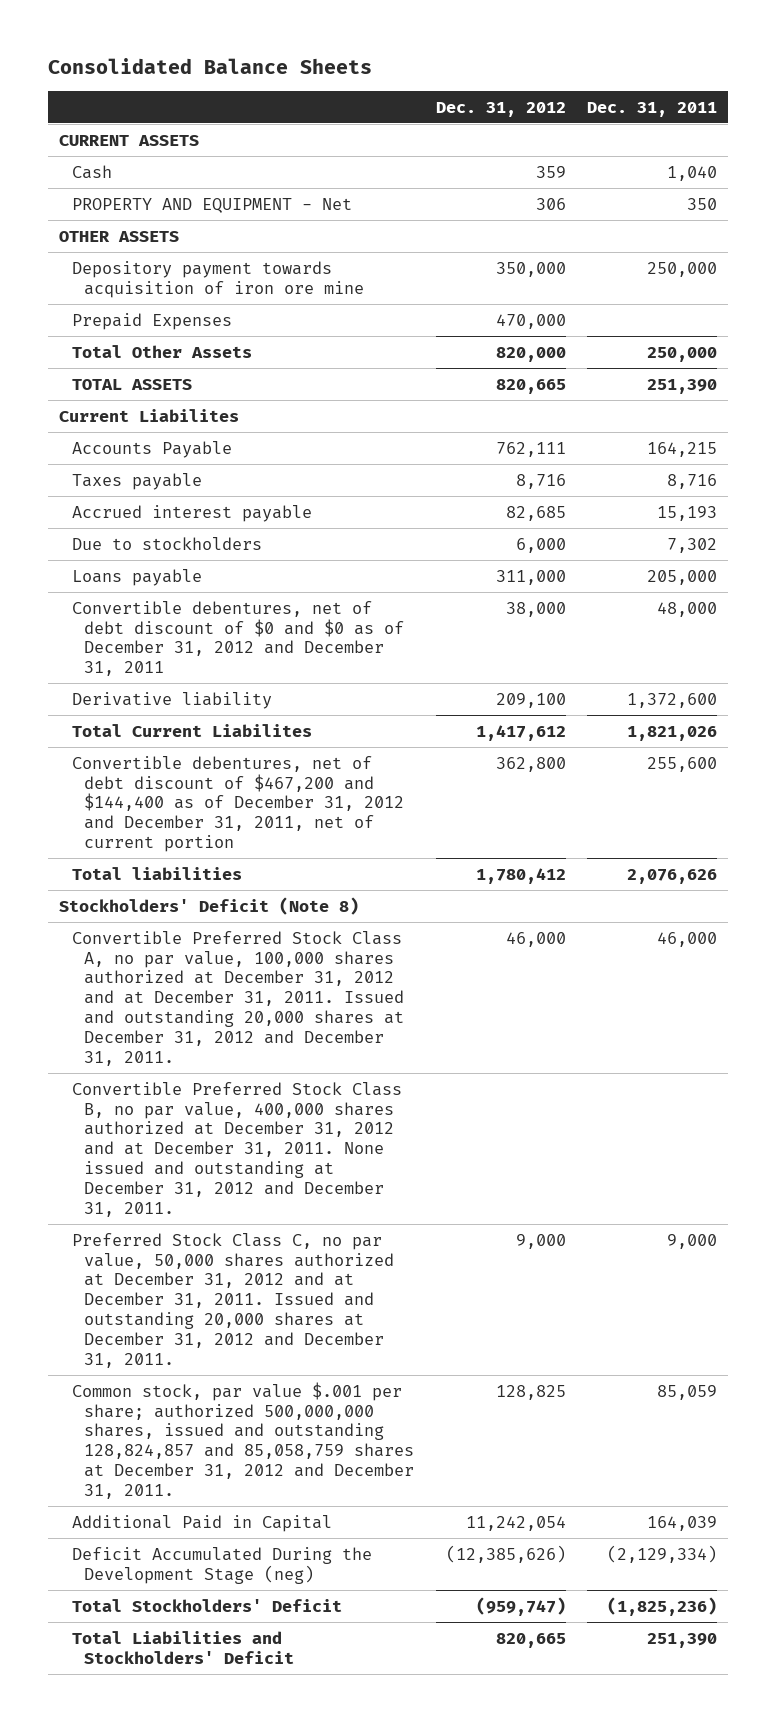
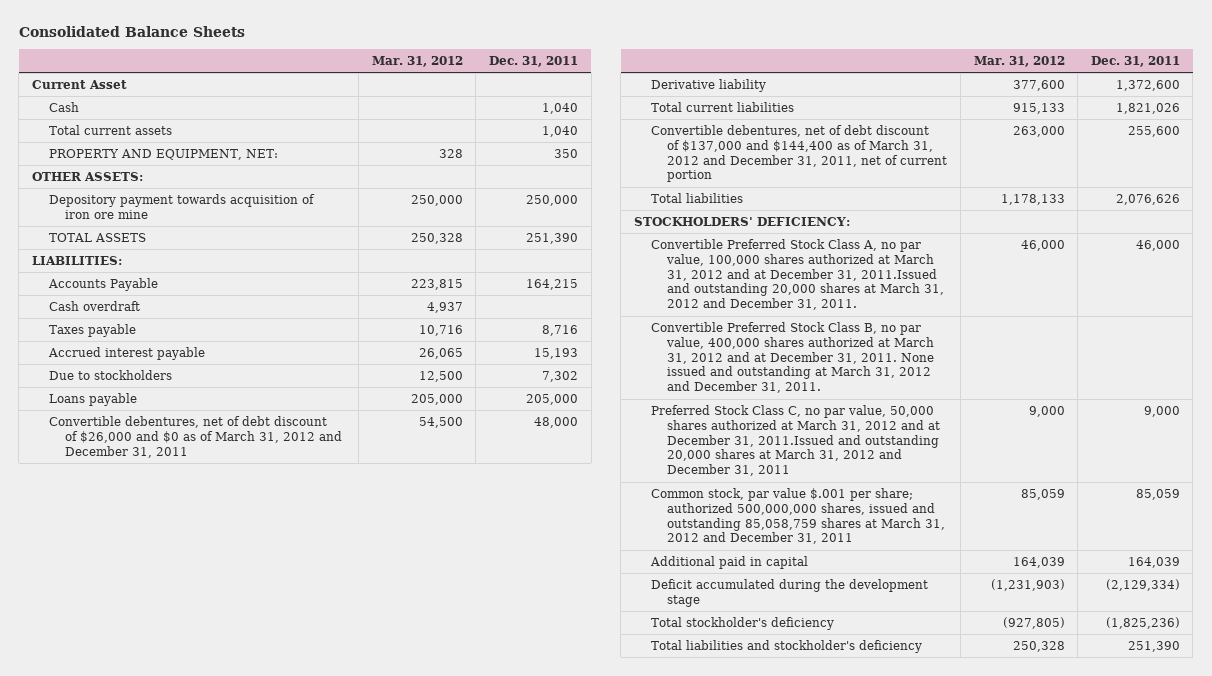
- | Dec. 31, 2012 | Dec. 31, 2011
+ | Mar. 31, 2012 | Dec. 31, 2011
- CURRENT ASSETS
+ Current Asset
- PROPERTY AND EQUIPMENT - Net | 306 | 350
- OTHER ASSETS
+ Total current assets | | 1,040
+ PROPERTY AND EQUIPMENT, NET: | 328 | 350
+ OTHER ASSETS:
- Prepaid Expenses | 470,000 |
- Total Other Assets | 820,000 | 250,000
- Current Liabilites
+ LIABILITIES:
+ Cash overdraft | 4,937 |
- Convertible debentures, net of debt discount of $0 and $0 as of December 31, 2012 and December 31, 2011 | 38,000 | 48,000
+ Convertible debentures, net of debt discount of $26,000 and $0 as of March 31, 2012 and December 31, 2011 | 54,500 | 48,000
- Total Current Liabilites | 1,417,612 | 1,821,026
- Convertible debentures, net of debt discount of $467,200 and $144,400 as of December 31, 2012 and December 31, 2011, net of current portion | 362,800 | 255,600
+ Total current liabilities | 915,133 | 1,821,026
+ Convertible debentures, net of debt discount of $137,000 and $144,400 as of March 31, 2012 and December 31, 2011, net of current portion | 263,000 | 255,600
- Stockholders' Deficit (Note 8)
- Convertible Preferred Stock Class A, no par value, 100,000 shares authorized at December 31, 2012 and at December 31, 2011. Issued and outstanding 20,000 shares at December 31, 2012 and December 31, 2011. | 46,000 | 46,000
- Convertible Preferred Stock Class B, no par value, 400,000 shares authorized at December 31, 2012 and at December 31, 2011. None issued and outstanding at December 31, 2012 and December 31, 2011.
- Preferred Stock Class C, no par value, 50,000 shares authorized at December 31, 2012 and at December 31, 2011. Issued and outstanding 20,000 shares at December 31, 2012 and December 31, 2011. | 9,000 | 9,000
- Common stock, par value $.001 per share; authorized 500,000,000 shares, issued and outstanding 128,824,857 and 85,058,759 shares at December 31, 2012 and December 31, 2011. | 128,825 | 85,059
- Additional Paid in Capital | 11,242,054 | 164,039
- Deficit Accumulated During the Development Stage (neg) | (12,385,626) | (2,129,334)
- Total Stockholders' Deficit | (959,747) | (1,825,236)
- Total Liabilities and Stockholders' Deficit | 820,665 | 251,390
+ STOCKHOLDERS' DEFICIENCY:
+ Convertible Preferred Stock Class A, no par value, 100,000 shares authorized at March 31, 2012 and at December 31, 2011.Issued and outstanding 20,000 shares at March 31, 2012 and December 31, 2011. | 46,000 | 46,000
+ Convertible Preferred Stock Class B, no par value, 400,000 shares authorized at March 31, 2012 and at December 31, 2011. None issued and outstanding at March 31, 2012 and December 31, 2011.
+ Preferred Stock Class C, no par value, 50,000 shares authorized at March 31, 2012 and at December 31, 2011.Issued and outstanding 20,000 shares at March 31, 2012 and December 31, 2011 | 9,000 | 9,000
+ Common stock, par value $.001 per share; authorized 500,000,000 shares, issued and outstanding 85,058,759 shares at March 31, 2012 and December 31, 2011 | 85,059 | 85,059
+ Additional paid in capital | 164,039 | 164,039
+ Deficit accumulated during the development stage | (1,231,903) | (2,129,334)
+ Total stockholder's deficiency | (927,805) | (1,825,236)
+ Total liabilities and stockholder's deficiency | 250,328 | 251,390

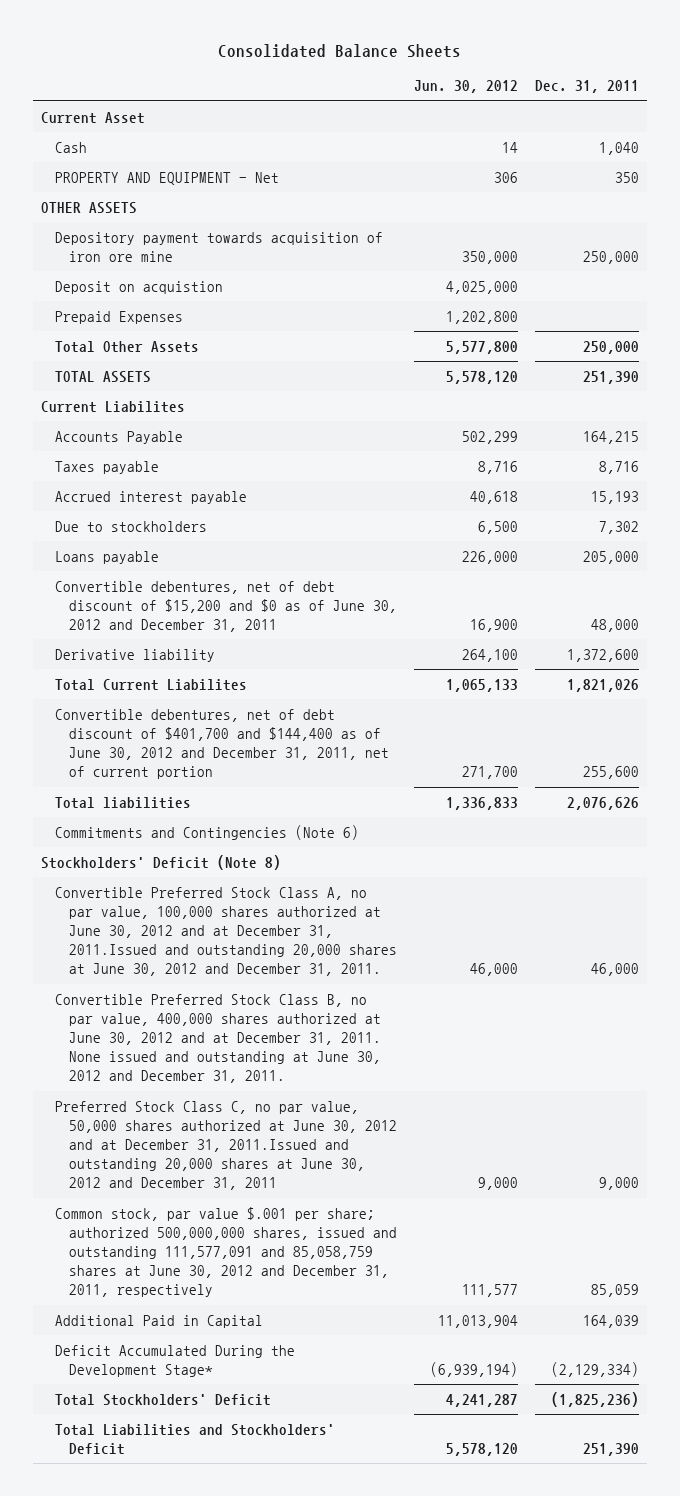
- | Mar. 31, 2012 | Dec. 31, 2011
+ | Jun. 30, 2012 | Dec. 31, 2011
- Total current assets | | 1,040
- PROPERTY AND EQUIPMENT, NET: | 328 | 350
- OTHER ASSETS:
+ PROPERTY AND EQUIPMENT - Net | 306 | 350
+ OTHER ASSETS
+ Deposit on acquistion | 4,025,000 |
+ Prepaid Expenses | 1,202,800 |
+ Total Other Assets | 5,577,800 | 250,000
- LIABILITIES:
+ Current Liabilites
- Cash overdraft | 4,937 |
- Convertible debentures, net of debt discount of $26,000 and $0 as of March 31, 2012 and December 31, 2011 | 54,500 | 48,000
+ Convertible debentures, net of debt discount of $15,200 and $0 as of June 30, 2012 and December 31, 2011 | 16,900 | 48,000
- Total current liabilities | 915,133 | 1,821,026
- Convertible debentures, net of debt discount of $137,000 and $144,400 as of March 31, 2012 and December 31, 2011, net of current portion | 263,000 | 255,600
+ Total Current Liabilites | 1,065,133 | 1,821,026
+ Convertible debentures, net of debt discount of $401,700 and $144,400 as of June 30, 2012 and December 31, 2011, net of current portion | 271,700 | 255,600
- STOCKHOLDERS' DEFICIENCY:
- Convertible Preferred Stock Class A, no par value, 100,000 shares authorized at March 31, 2012 and at December 31, 2011.Issued and outstanding 20,000 shares at March 31, 2012 and December 31, 2011. | 46,000 | 46,000
- Convertible Preferred Stock Class B, no par value, 400,000 shares authorized at March 31, 2012 and at December 31, 2011. None issued and outstanding at March 31, 2012 and December 31, 2011.
- Preferred Stock Class C, no par value, 50,000 shares authorized at March 31, 2012 and at December 31, 2011.Issued and outstanding 20,000 shares at March 31, 2012 and December 31, 2011 | 9,000 | 9,000
- Common stock, par value $.001 per share; authorized 500,000,000 shares, issued and outstanding 85,058,759 shares at March 31, 2012 and December 31, 2011 | 85,059 | 85,059
- Additional paid in capital | 164,039 | 164,039
- Deficit accumulated during the development stage | (1,231,903) | (2,129,334)
- Total stockholder's deficiency | (927,805) | (1,825,236)
- Total liabilities and stockholder's deficiency | 250,328 | 251,390
+ Commitments and Contingencies (Note 6)
+ Stockholders' Deficit (Note 8)
+ Convertible Preferred Stock Class A, no par value, 100,000 shares authorized at June 30, 2012 and at December 31, 2011.Issued and outstanding 20,000 shares at June 30, 2012 and December 31, 2011. | 46,000 | 46,000
+ Convertible Preferred Stock Class B, no par value, 400,000 shares authorized at June 30, 2012 and at December 31, 2011. None issued and outstanding at June 30, 2012 and December 31, 2011.
+ Preferred Stock Class C, no par value, 50,000 shares authorized at June 30, 2012 and at December 31, 2011.Issued and outstanding 20,000 shares at June 30, 2012 and December 31, 2011 | 9,000 | 9,000
+ Common stock, par value $.001 per share; authorized 500,000,000 shares, issued and outstanding 111,577,091 and 85,058,759 shares at June 30, 2012 and December 31, 2011, respectively | 111,577 | 85,059
+ Additional Paid in Capital | 11,013,904 | 164,039
+ Deficit Accumulated During the Development Stage* | (6,939,194) | (2,129,334)
+ Total Stockholders' Deficit | 4,241,287 | (1,825,236)
+ Total Liabilities and Stockholders' Deficit | 5,578,120 | 251,390

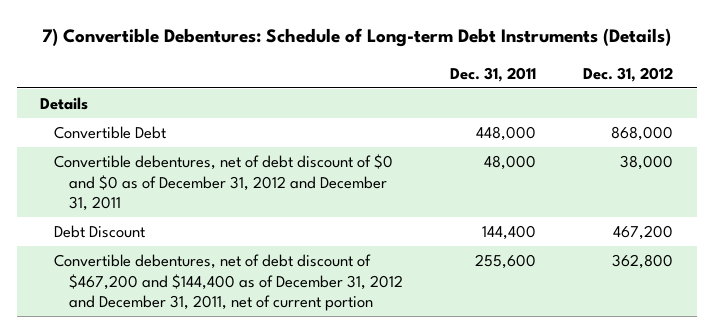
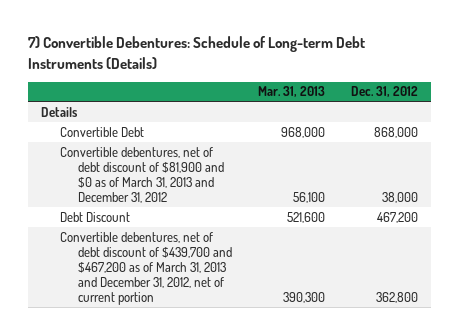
- | Dec. 31, 2011 | Dec. 31, 2012
+ | Mar. 31, 2013 | Dec. 31, 2012
- Convertible debentures, net of debt discount of $0 and $0 as of December 31, 2012 and December 31, 2011 | 48,000 | 38,000
+ Convertible debentures, net of debt discount of $81,900 and $0 as of March 31, 2013 and December 31, 2012 | 56,100 | 38,000
- Convertible debentures, net of debt discount of $467,200 and $144,400 as of December 31, 2012 and December 31, 2011, net of current portion | 255,600 | 362,800
+ Convertible debentures, net of debt discount of $439,700 and $467,200 as of March 31, 2013 and December 31, 2012, net of current portion | 390,300 | 362,800

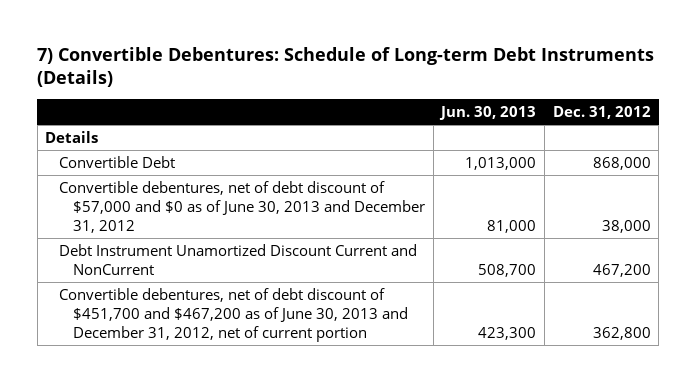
- | Mar. 31, 2013 | Dec. 31, 2012
+ | Jun. 30, 2013 | Dec. 31, 2012
- Convertible debentures, net of debt discount of $81,900 and $0 as of March 31, 2013 and December 31, 2012 | 56,100 | 38,000
- Debt Discount | 521,600 | 467,200
- Convertible debentures, net of debt discount of $439,700 and $467,200 as of March 31, 2013 and December 31, 2012, net of current portion | 390,300 | 362,800
+ Convertible debentures, net of debt discount of $57,000 and $0 as of June 30, 2013 and December 31, 2012 | 81,000 | 38,000
+ Debt Instrument Unamortized Discount Current and NonCurrent | 508,700 | 467,200
+ Convertible debentures, net of debt discount of $451,700 and $467,200 as of June 30, 2013 and December 31, 2012, net of current portion | 423,300 | 362,800

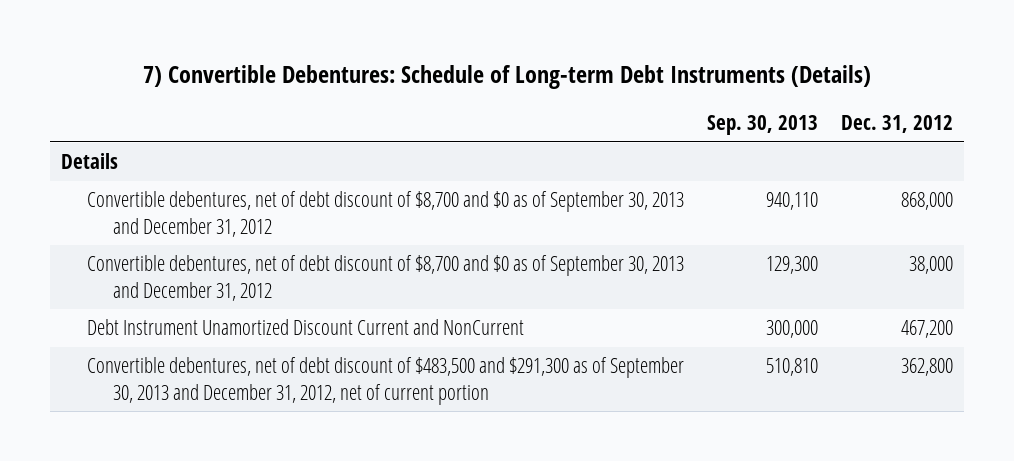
- | Jun. 30, 2013 | Dec. 31, 2012
+ | Sep. 30, 2013 | Dec. 31, 2012
- Convertible Debt | 1,013,000 | 868,000
- Convertible debentures, net of debt discount of $57,000 and $0 as of June 30, 2013 and December 31, 2012 | 81,000 | 38,000
+ Convertible debentures, net of debt discount of $8,700 and $0 as of September 30, 2013 and December 31, 2012 | 940,110 | 868,000
+ Convertible debentures, net of debt discount of $8,700 and $0 as of September 30, 2013 and December 31, 2012 | 129,300 | 38,000
- Convertible debentures, net of debt discount of $451,700 and $467,200 as of June 30, 2013 and December 31, 2012, net of current portion | 423,300 | 362,800
+ Convertible debentures, net of debt discount of $483,500 and $291,300 as of September 30, 2013 and December 31, 2012, net of current portion | 510,810 | 362,800

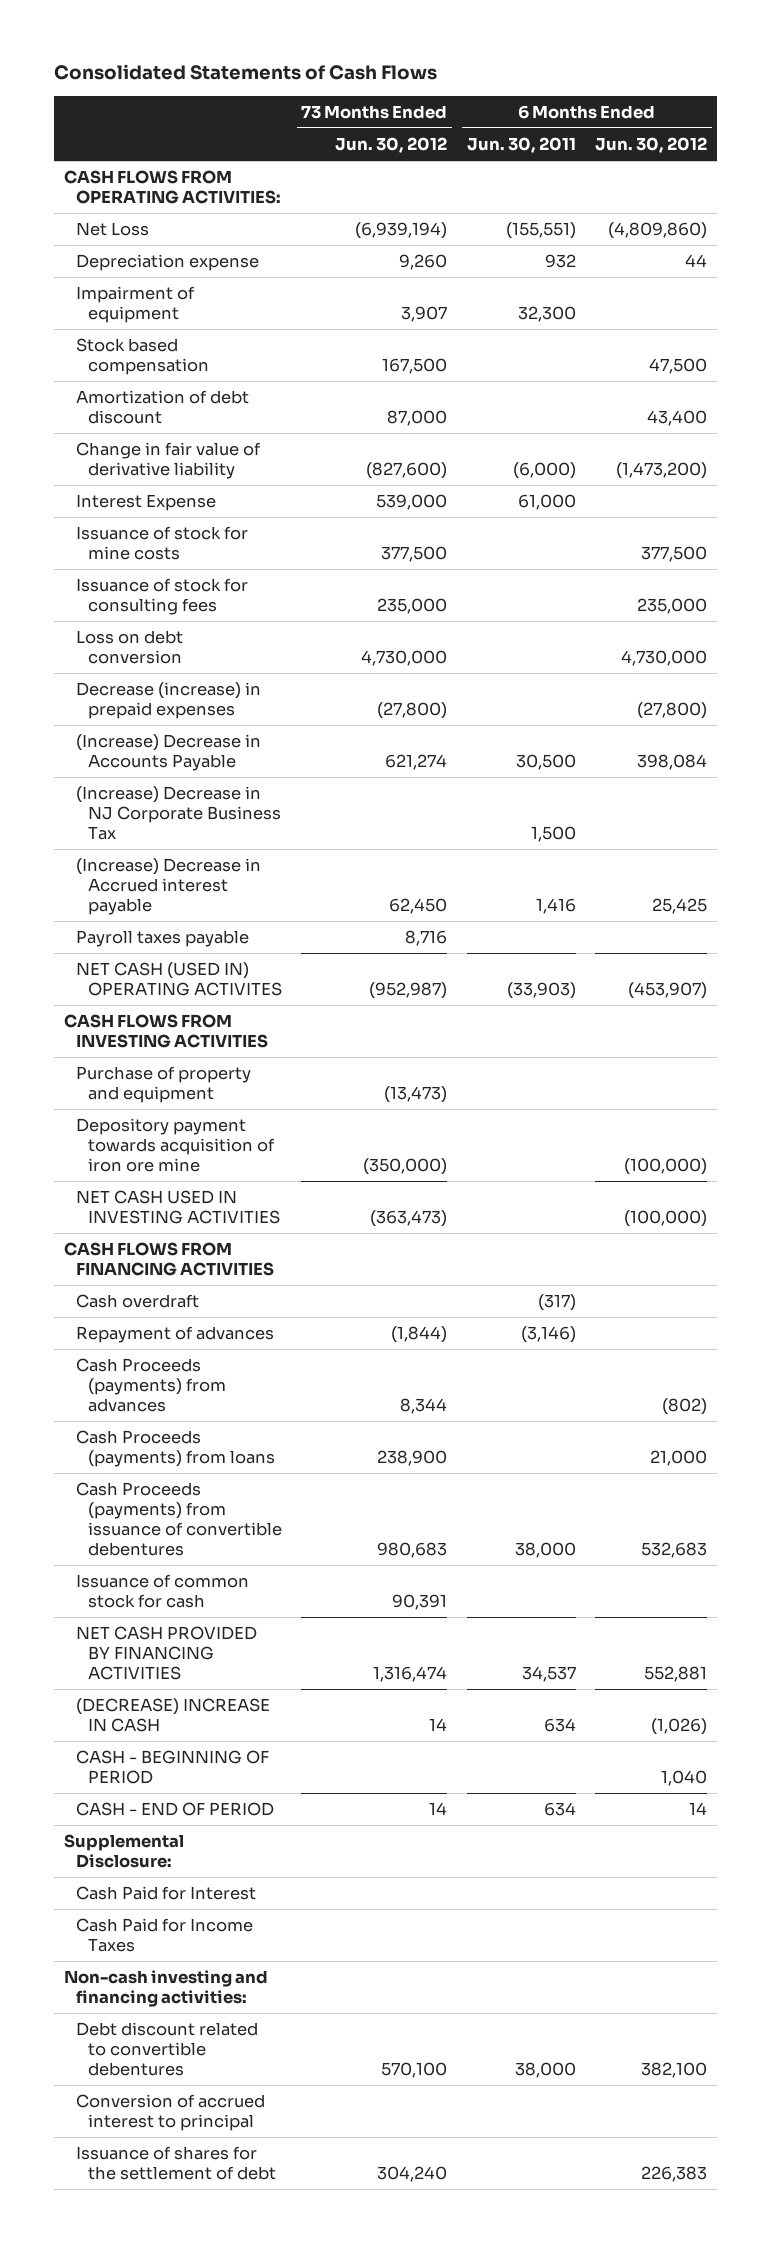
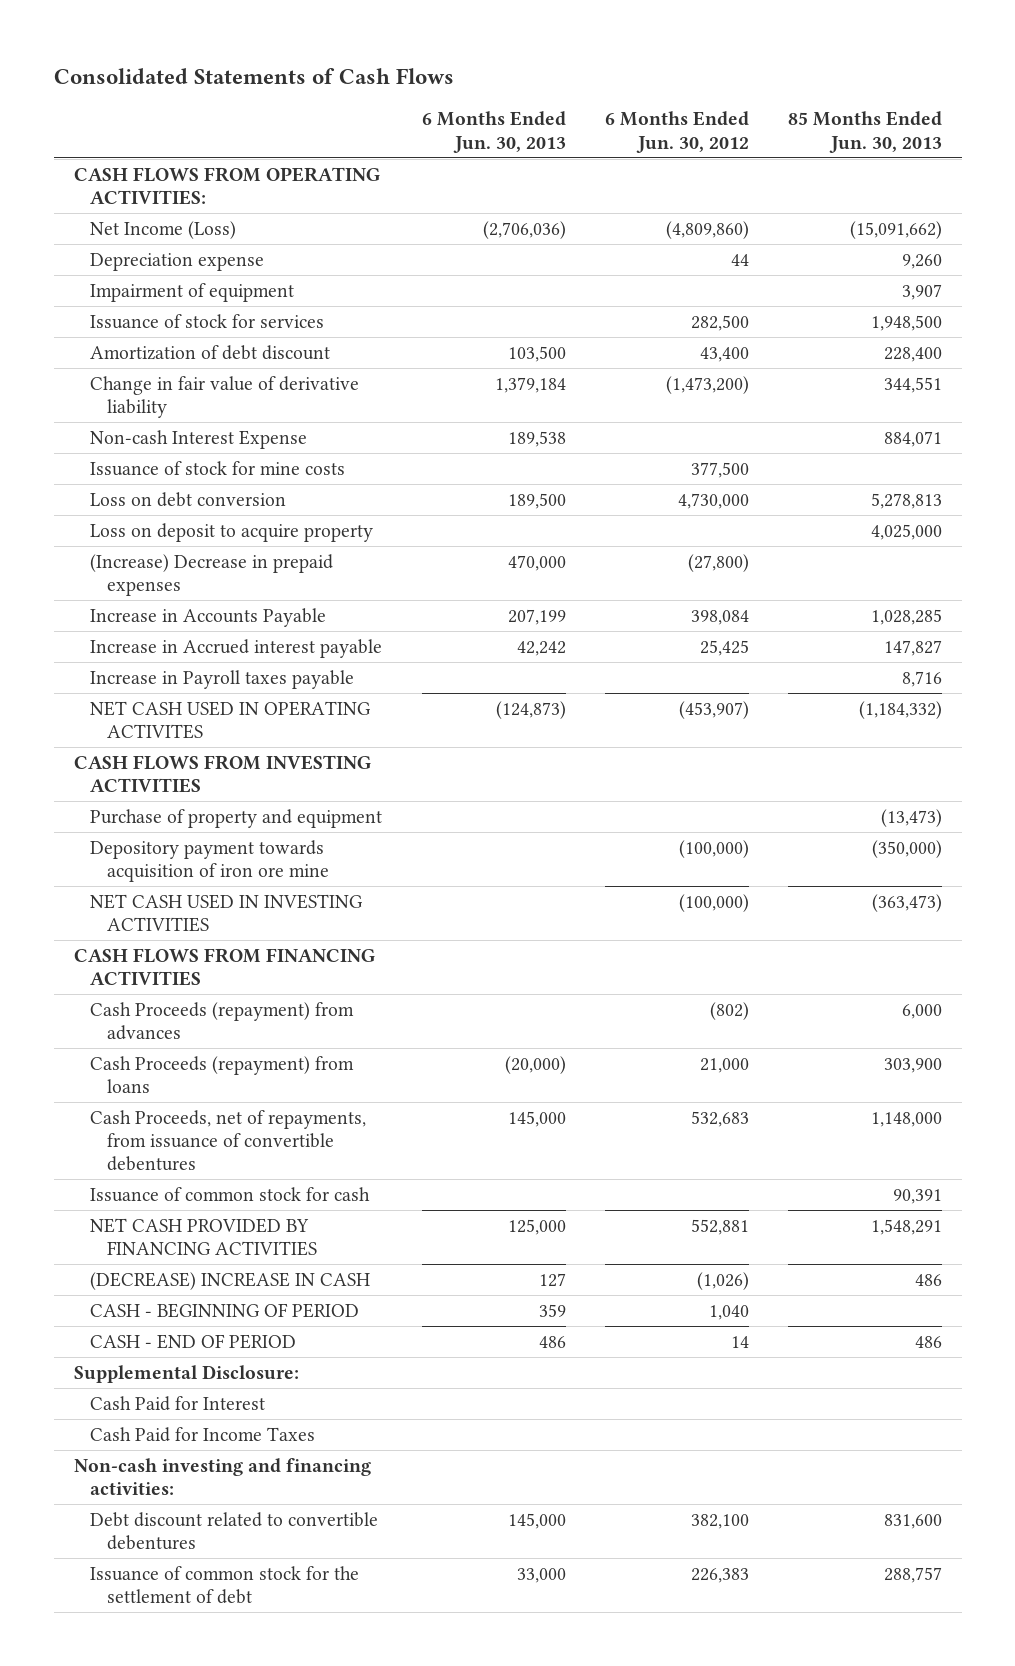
- | 73 Months Ended Jun. 30, 2012 | 6 Months Ended Jun. 30, 2011 | 6 Months Ended Jun. 30, 2012
+ | 6 Months Ended Jun. 30, 2013 | 6 Months Ended Jun. 30, 2012 | 85 Months Ended Jun. 30, 2013
- Net Loss | (6,939,194) | (155,551) | (4,809,860)
+ Net Income (Loss) | (2,706,036) | (4,809,860) | (15,091,662)
- Stock based compensation | 167,500 | | 47,500
+ Issuance of stock for services | | 282,500 | 1,948,500
- Interest Expense | 539,000 | 61,000 |
+ Non-cash Interest Expense | 189,538 | | 884,071
- Issuance of stock for consulting fees | 235,000 | | 235,000
- Decrease (increase) in prepaid expenses | (27,800) | | (27,800)
- (Increase) Decrease in Accounts Payable | 621,274 | 30,500 | 398,084
- (Increase) Decrease in NJ Corporate Business Tax | | 1,500 |
- (Increase) Decrease in Accrued interest payable | 62,450 | 1,416 | 25,425
- Payroll taxes payable | 8,716 | |
- NET CASH (USED IN) OPERATING ACTIVITES | (952,987) | (33,903) | (453,907)
+ Loss on deposit to acquire property | | | 4,025,000
+ (Increase) Decrease in prepaid expenses | 470,000 | (27,800) |
+ Increase in Accounts Payable | 207,199 | 398,084 | 1,028,285
+ Increase in Accrued interest payable | 42,242 | 25,425 | 147,827
+ Increase in Payroll taxes payable | | | 8,716
+ NET CASH USED IN OPERATING ACTIVITES | (124,873) | (453,907) | (1,184,332)
- Cash overdraft | | (317) |
- Repayment of advances | (1,844) | (3,146) |
- Cash Proceeds (payments) from advances | 8,344 | | (802)
- Cash Proceeds (payments) from loans | 238,900 | | 21,000
- Cash Proceeds (payments) from issuance of convertible debentures | 980,683 | 38,000 | 532,683
+ Cash Proceeds (repayment) from advances | | (802) | 6,000
+ Cash Proceeds (repayment) from loans | (20,000) | 21,000 | 303,900
+ Cash Proceeds, net of repayments, from issuance of convertible debentures | 145,000 | 532,683 | 1,148,000
- Conversion of accrued interest to principal
- Issuance of shares for the settlement of debt | 304,240 | | 226,383
+ Issuance of common stock for the settlement of debt | 33,000 | 226,383 | 288,757

